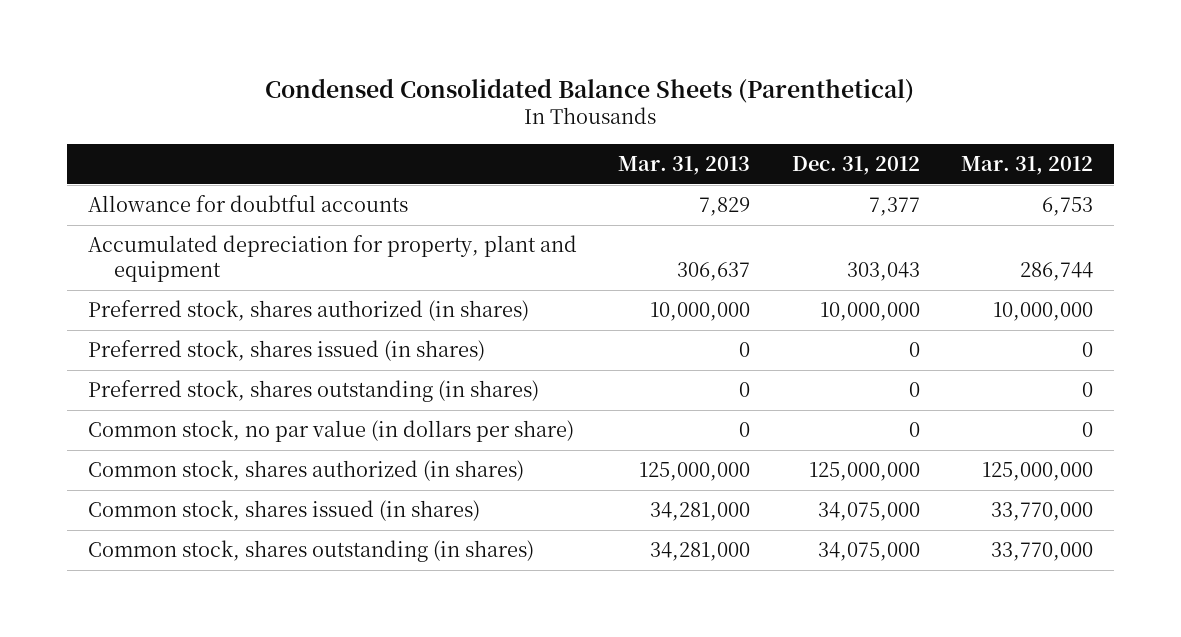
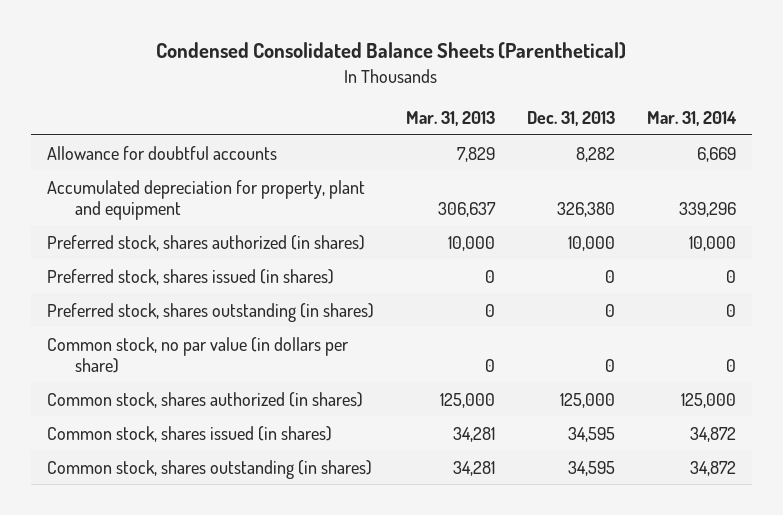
- | Mar. 31, 2013 | Dec. 31, 2012 | Mar. 31, 2012
+ | Mar. 31, 2013 | Dec. 31, 2013 | Mar. 31, 2014
- Preferred stock, shares authorized (in shares) | 10,000,000 | 10,000,000 | 10,000,000
+ Preferred stock, shares authorized (in shares) | 10,000 | 10,000 | 10,000
- Common stock, shares authorized (in shares) | 125,000,000 | 125,000,000 | 125,000,000
- Common stock, shares issued (in shares) | 34,281,000 | 34,075,000 | 33,770,000
- Common stock, shares outstanding (in shares) | 34,281,000 | 34,075,000 | 33,770,000
+ Common stock, shares authorized (in shares) | 125,000 | 125,000 | 125,000
+ Common stock, shares issued (in shares) | 34,281 | 34,595 | 34,872
+ Common stock, shares outstanding (in shares) | 34,281 | 34,595 | 34,872

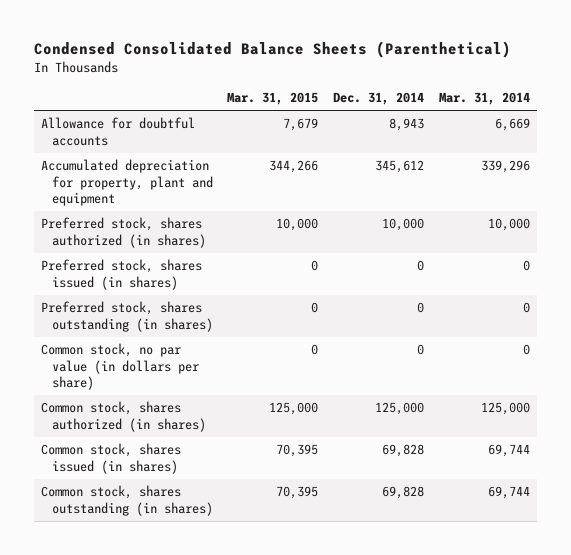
- | Mar. 31, 2013 | Dec. 31, 2013 | Mar. 31, 2014
+ | Mar. 31, 2015 | Dec. 31, 2014 | Mar. 31, 2014
- Common stock, shares issued (in shares) | 34,281 | 34,595 | 34,872
- Common stock, shares outstanding (in shares) | 34,281 | 34,595 | 34,872
+ Common stock, shares issued (in shares) | 70,395 | 69,828 | 69,744
+ Common stock, shares outstanding (in shares) | 70,395 | 69,828 | 69,744

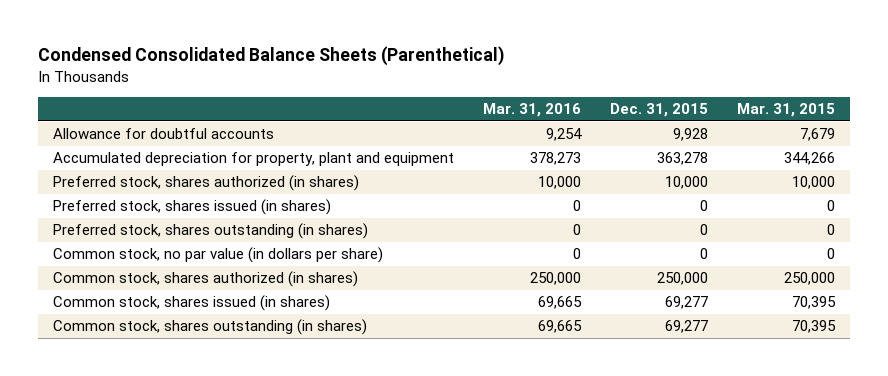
- | Mar. 31, 2015 | Dec. 31, 2014 | Mar. 31, 2014
+ | Mar. 31, 2016 | Dec. 31, 2015 | Mar. 31, 2015
- Common stock, shares authorized (in shares) | 125,000 | 125,000 | 125,000
+ Common stock, shares authorized (in shares) | 250,000 | 250,000 | 250,000

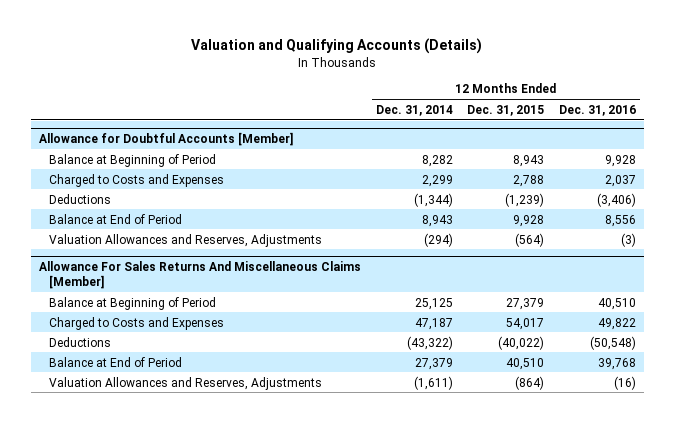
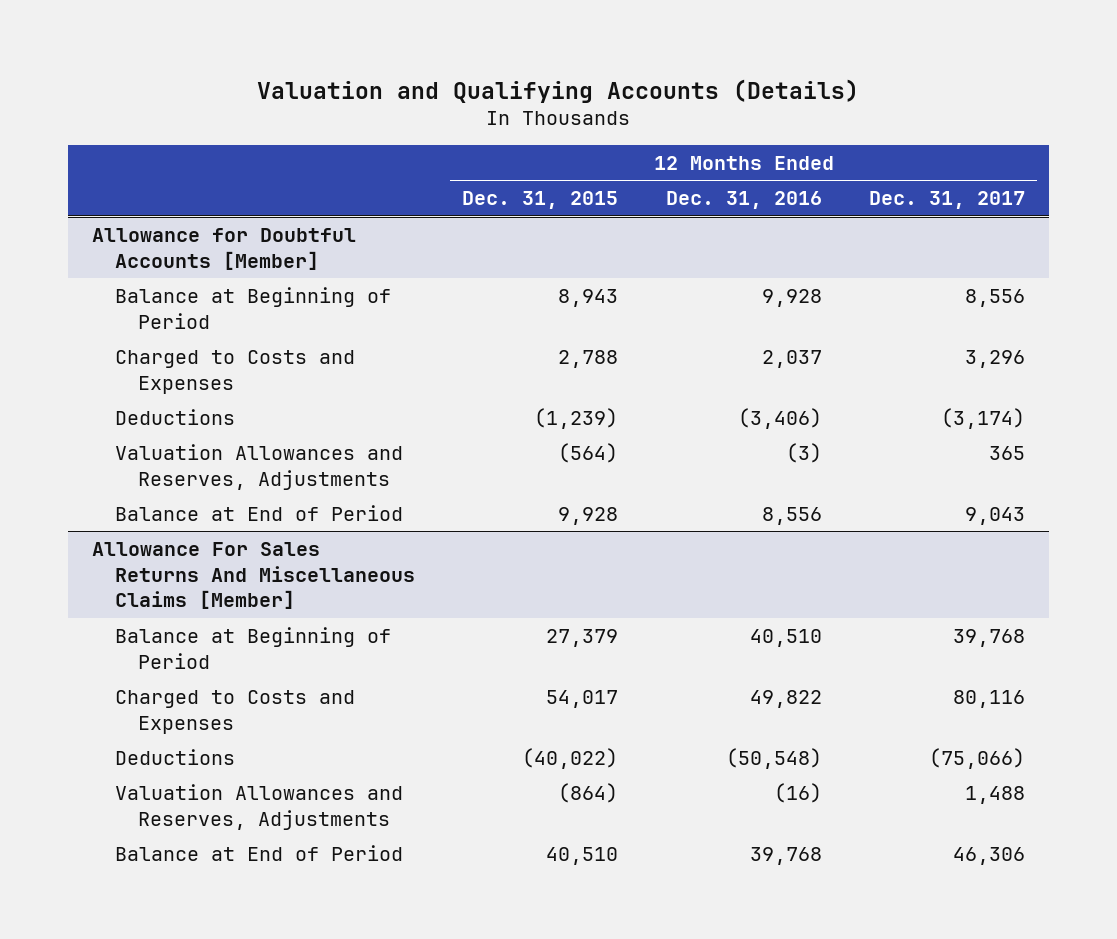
- | 12 Months Ended Dec. 31, 2014 | 12 Months Ended Dec. 31, 2015 | 12 Months Ended Dec. 31, 2016
+ | 12 Months Ended Dec. 31, 2015 | 12 Months Ended Dec. 31, 2016 | 12 Months Ended Dec. 31, 2017
@ Allowance for Doubtful Accounts [Member]
moved down: Balance at End of Period | 9,928 | 8,556 | 9,043
@ Allowance For Sales Returns And Miscellaneous Claims [Member]
moved down: Balance at End of Period | 40,510 | 39,768 | 46,306

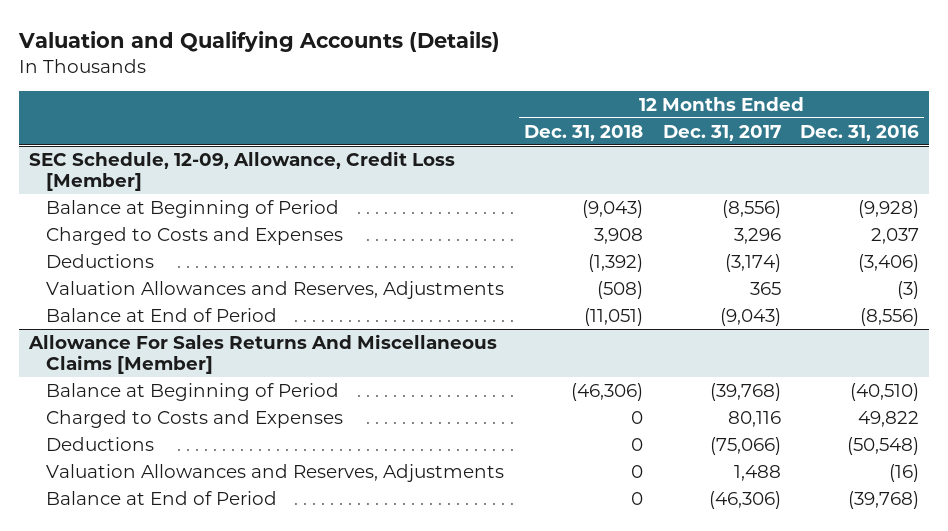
- | 12 Months Ended Dec. 31, 2015 | 12 Months Ended Dec. 31, 2016 | 12 Months Ended Dec. 31, 2017
+ | 12 Months Ended Dec. 31, 2018 | 12 Months Ended Dec. 31, 2017 | 12 Months Ended Dec. 31, 2016
- Allowance for Doubtful Accounts [Member]
- Balance at Beginning of Period | 8,943 | 9,928 | 8,556
+ SEC Schedule, 12-09, Allowance, Credit Loss [Member]
+ Balance at Beginning of Period | (9,043) | (8,556) | (9,928)
- Balance at End of Period | 9,928 | 8,556 | 9,043
+ Balance at End of Period | (11,051) | (9,043) | (8,556)
@ Allowance For Sales Returns And Miscellaneous Claims [Member]
- Balance at Beginning of Period | 27,379 | 40,510 | 39,768
+ Balance at Beginning of Period | (46,306) | (39,768) | (40,510)
- Balance at End of Period | 40,510 | 39,768 | 46,306
+ Balance at End of Period | 0 | (46,306) | (39,768)

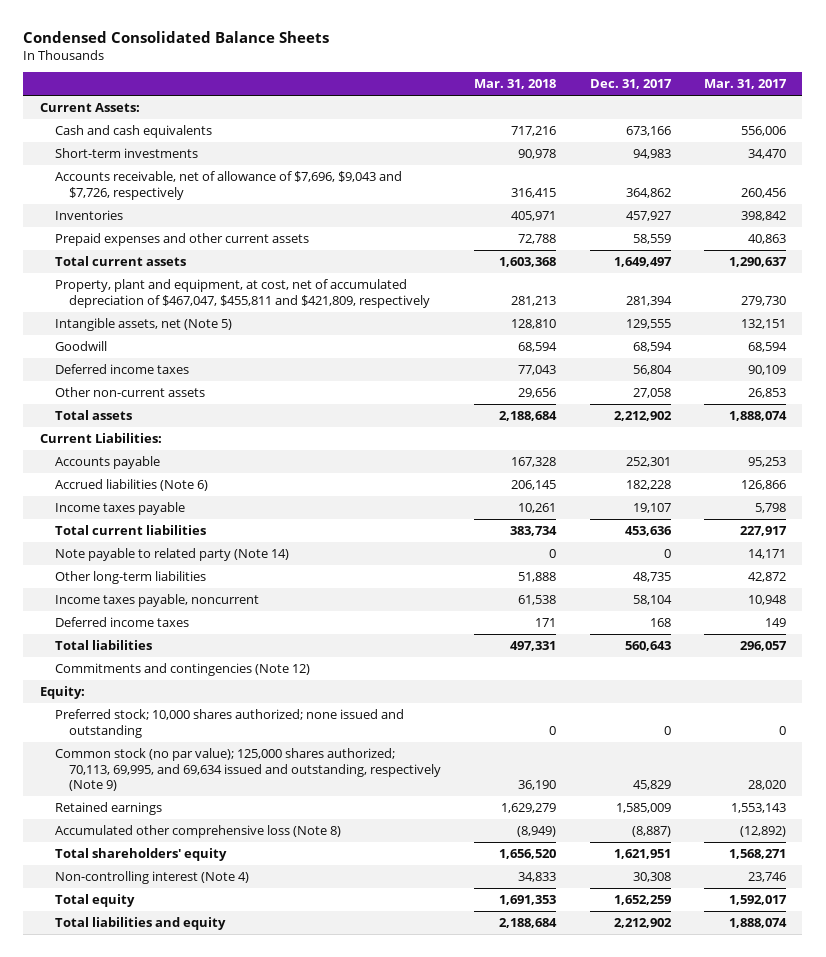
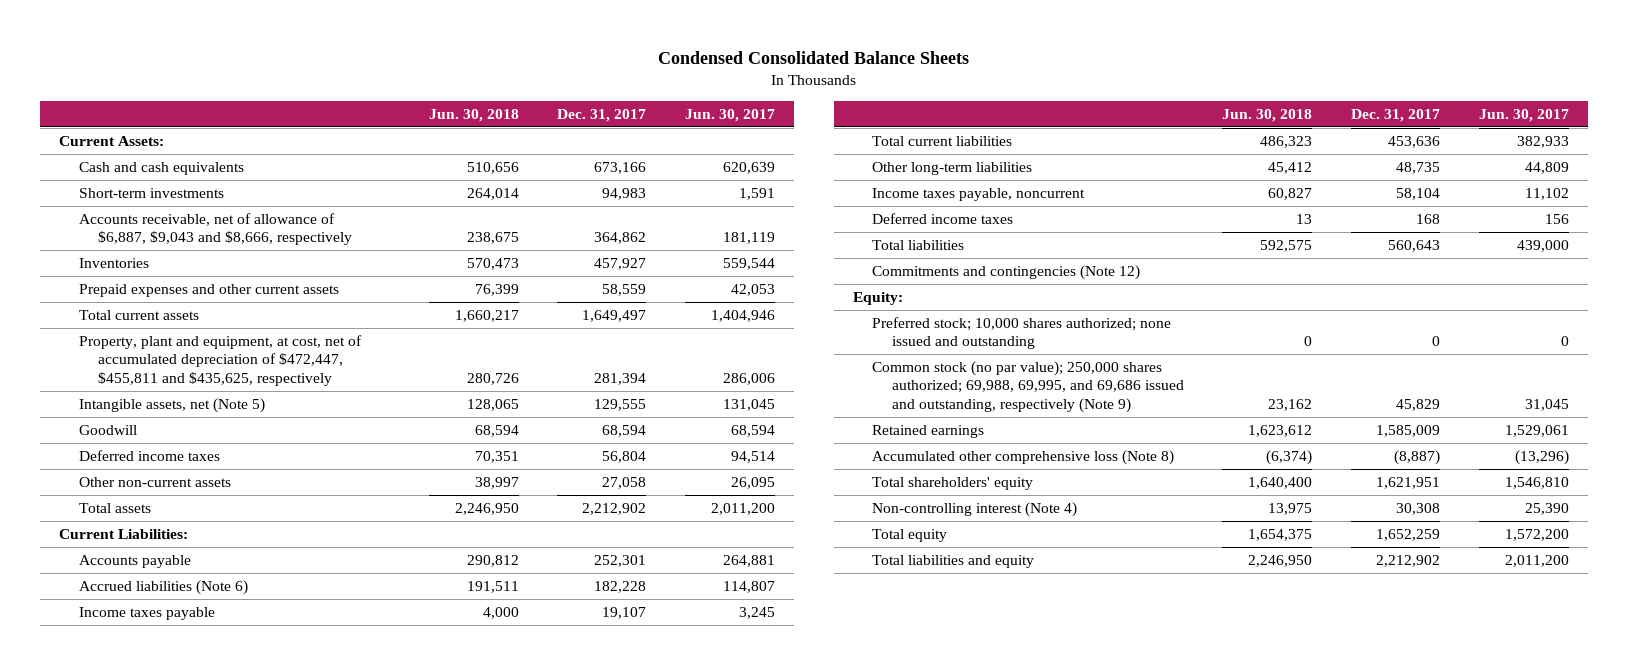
- | Mar. 31, 2018 | Dec. 31, 2017 | Mar. 31, 2017
+ | Jun. 30, 2018 | Dec. 31, 2017 | Jun. 30, 2017
- Accounts receivable, net of allowance of $7,696, $9,043 and $7,726, respectively | 316,415 | 364,862 | 260,456
+ Accounts receivable, net of allowance of $6,887, $9,043 and $8,666, respectively | 238,675 | 364,862 | 181,119
- Property, plant and equipment, at cost, net of accumulated depreciation of $467,047, $455,811 and $421,809, respectively | 281,213 | 281,394 | 279,730
+ Property, plant and equipment, at cost, net of accumulated depreciation of $472,447, $455,811 and $435,625, respectively | 280,726 | 281,394 | 286,006
- Note payable to related party (Note 14) | 0 | 0 | 14,171
- Common stock (no par value); 125,000 shares authorized; 70,113, 69,995, and 69,634 issued and outstanding, respectively (Note 9) | 36,190 | 45,829 | 28,020
+ Common stock (no par value); 250,000 shares authorized; 69,988, 69,995, and 69,686 issued and outstanding, respectively (Note 9) | 23,162 | 45,829 | 31,045

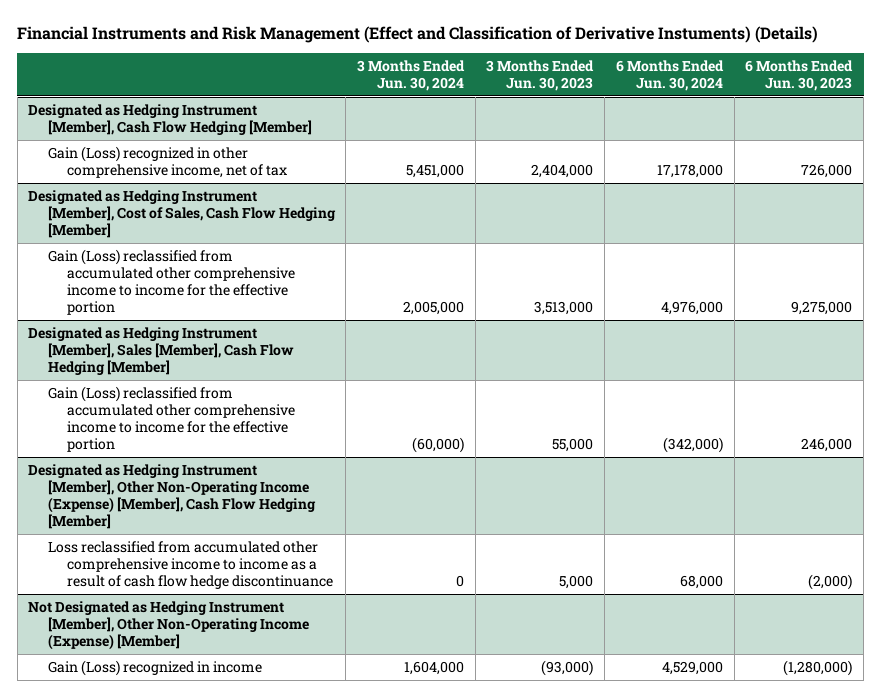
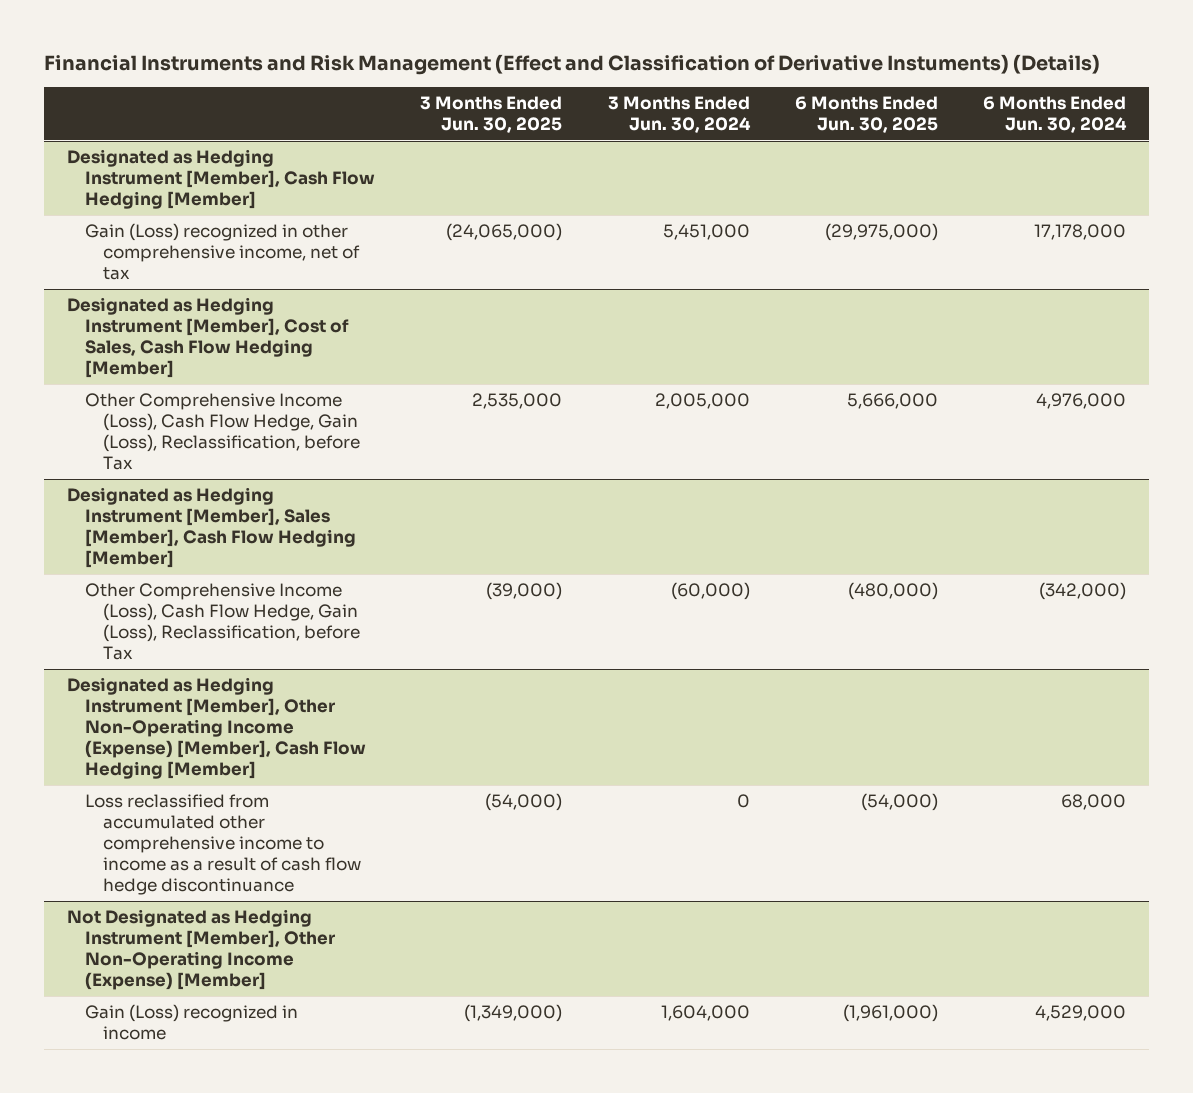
- | 3 Months Ended Jun. 30, 2024 | 3 Months Ended Jun. 30, 2023 | 6 Months Ended Jun. 30, 2024 | 6 Months Ended Jun. 30, 2023
+ | 3 Months Ended Jun. 30, 2025 | 3 Months Ended Jun. 30, 2024 | 6 Months Ended Jun. 30, 2025 | 6 Months Ended Jun. 30, 2024
@ Designated as Hedging Instrument [Member], Cost of Sales, Cash Flow Hedging [Member]
- Gain (Loss) reclassified from accumulated other comprehensive income to income for the effective portion | 2,005,000 | 3,513,000 | 4,976,000 | 9,275,000
+ Other Comprehensive Income (Loss), Cash Flow Hedge, Gain (Loss), Reclassification, before Tax | 2,535,000 | 2,005,000 | 5,666,000 | 4,976,000
@ Designated as Hedging Instrument [Member], Sales [Member], Cash Flow Hedging [Member]
- Gain (Loss) reclassified from accumulated other comprehensive income to income for the effective portion | (60,000) | 55,000 | (342,000) | 246,000
+ Other Comprehensive Income (Loss), Cash Flow Hedge, Gain (Loss), Reclassification, before Tax | (39,000) | (60,000) | (480,000) | (342,000)

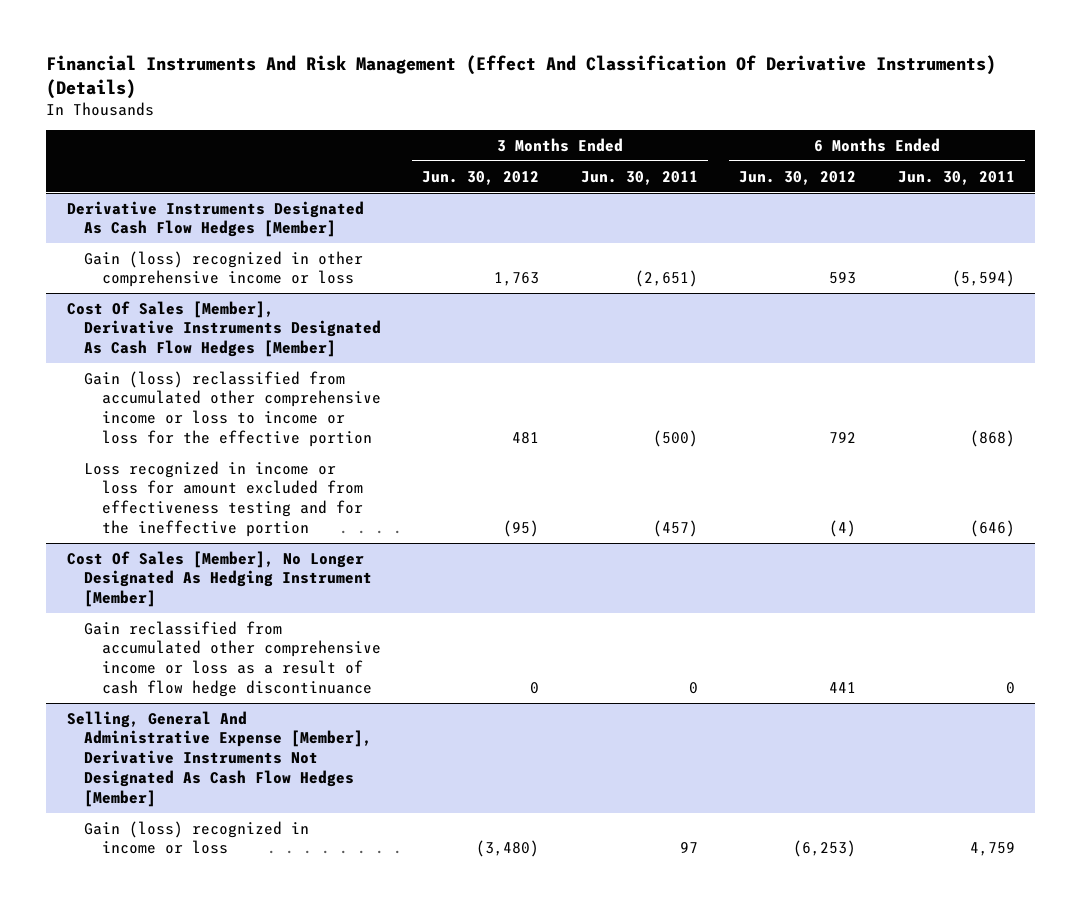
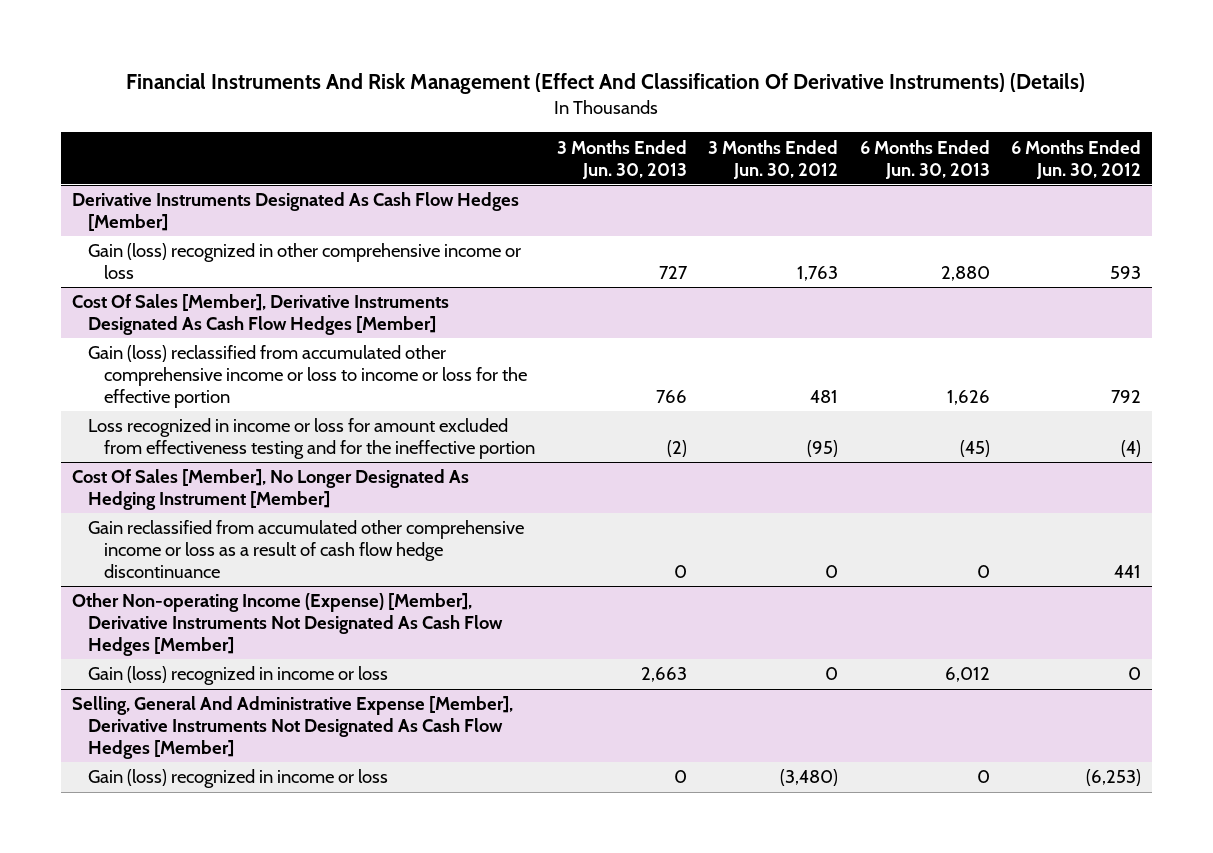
- | 3 Months Ended Jun. 30, 2012 | 3 Months Ended Jun. 30, 2011 | 6 Months Ended Jun. 30, 2012 | 6 Months Ended Jun. 30, 2011
+ | 3 Months Ended Jun. 30, 2013 | 3 Months Ended Jun. 30, 2012 | 6 Months Ended Jun. 30, 2013 | 6 Months Ended Jun. 30, 2012
+ Other Non-operating Income (Expense) [Member], Derivative Instruments Not Designated As Cash Flow Hedges [Member]
+ Gain (loss) recognized in income or loss | 2,663 | 0 | 6,012 | 0

